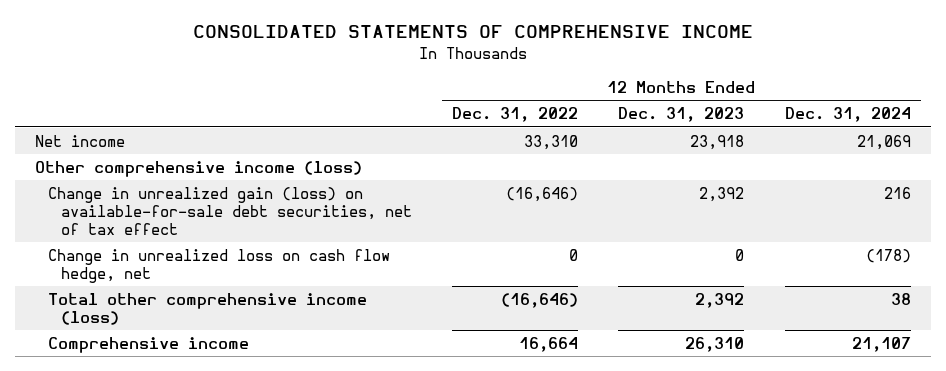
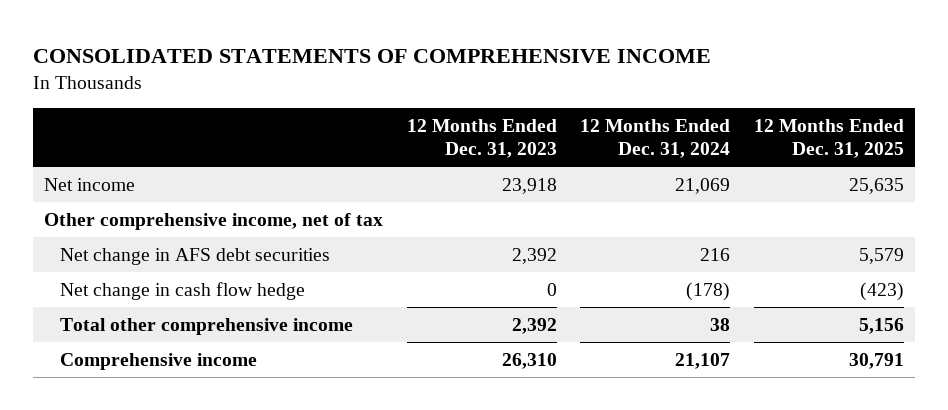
- | 12 Months Ended Dec. 31, 2022 | 12 Months Ended Dec. 31, 2023 | 12 Months Ended Dec. 31, 2024
+ | 12 Months Ended Dec. 31, 2023 | 12 Months Ended Dec. 31, 2024 | 12 Months Ended Dec. 31, 2025
- Other comprehensive income (loss)
- Change in unrealized gain (loss) on available-for-sale debt securities, net of tax effect | (16,646) | 2,392 | 216
- Change in unrealized loss on cash flow hedge, net | 0 | 0 | (178)
- Total other comprehensive income (loss) | (16,646) | 2,392 | 38
+ Other comprehensive income, net of tax
+ Net change in AFS debt securities | 2,392 | 216 | 5,579
+ Net change in cash flow hedge | 0 | (178) | (423)
+ Total other comprehensive income | 2,392 | 38 | 5,156

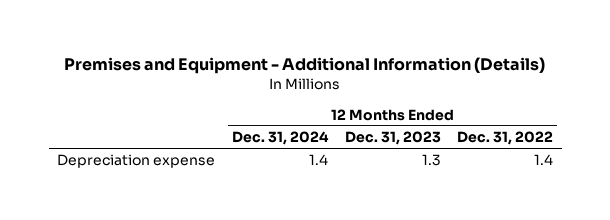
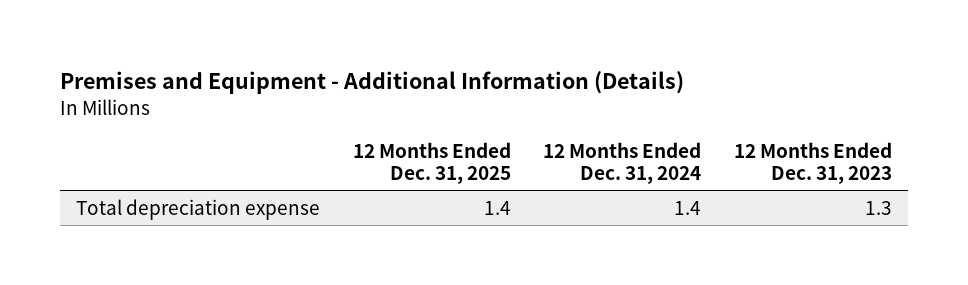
- | 12 Months Ended Dec. 31, 2024 | 12 Months Ended Dec. 31, 2023 | 12 Months Ended Dec. 31, 2022
+ | 12 Months Ended Dec. 31, 2025 | 12 Months Ended Dec. 31, 2024 | 12 Months Ended Dec. 31, 2023
- Depreciation expense | 1.4 | 1.3 | 1.4
+ Total depreciation expense | 1.4 | 1.4 | 1.3

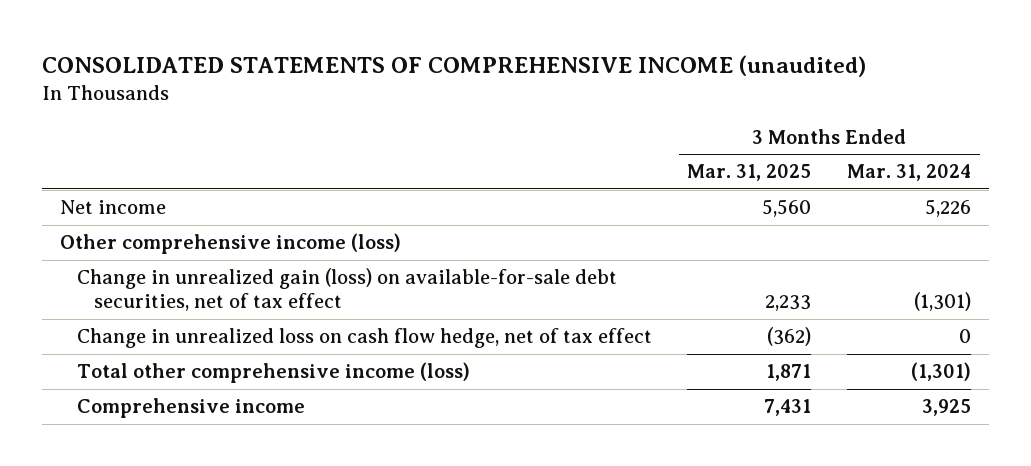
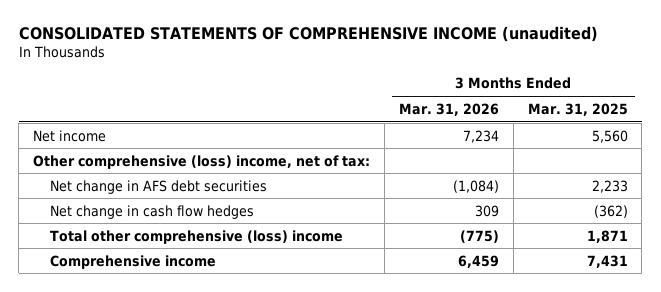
- | 3 Months Ended Mar. 31, 2025 | 3 Months Ended Mar. 31, 2024
+ | 3 Months Ended Mar. 31, 2026 | 3 Months Ended Mar. 31, 2025
- Other comprehensive income (loss)
- Change in unrealized gain (loss) on available-for-sale debt securities, net of tax effect | 2,233 | (1,301)
- Change in unrealized loss on cash flow hedge, net of tax effect | (362) | 0
- Total other comprehensive income (loss) | 1,871 | (1,301)
+ Other comprehensive (loss) income, net of tax:
+ Net change in AFS debt securities | (1,084) | 2,233
+ Net change in cash flow hedges | 309 | (362)
+ Total other comprehensive (loss) income | (775) | 1,871

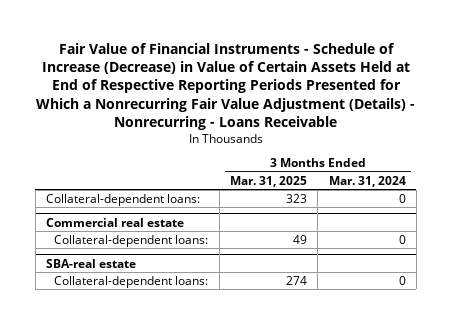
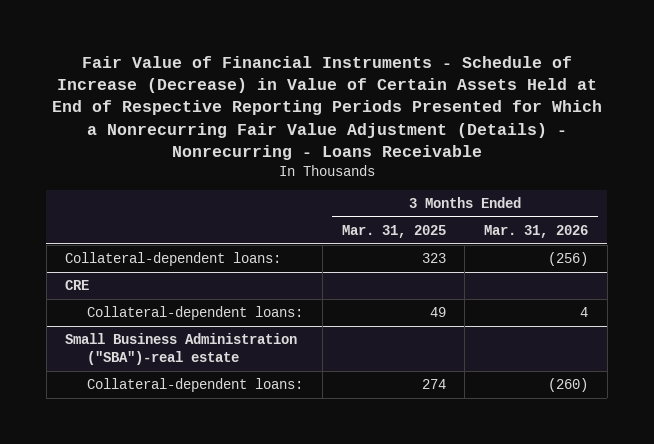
- | 3 Months Ended Mar. 31, 2025 | 3 Months Ended Mar. 31, 2024
+ | 3 Months Ended Mar. 31, 2025 | 3 Months Ended Mar. 31, 2026
- Commercial real estate
+ CRE
- SBA-real estate
+ Small Business Administration ("SBA")-real estate

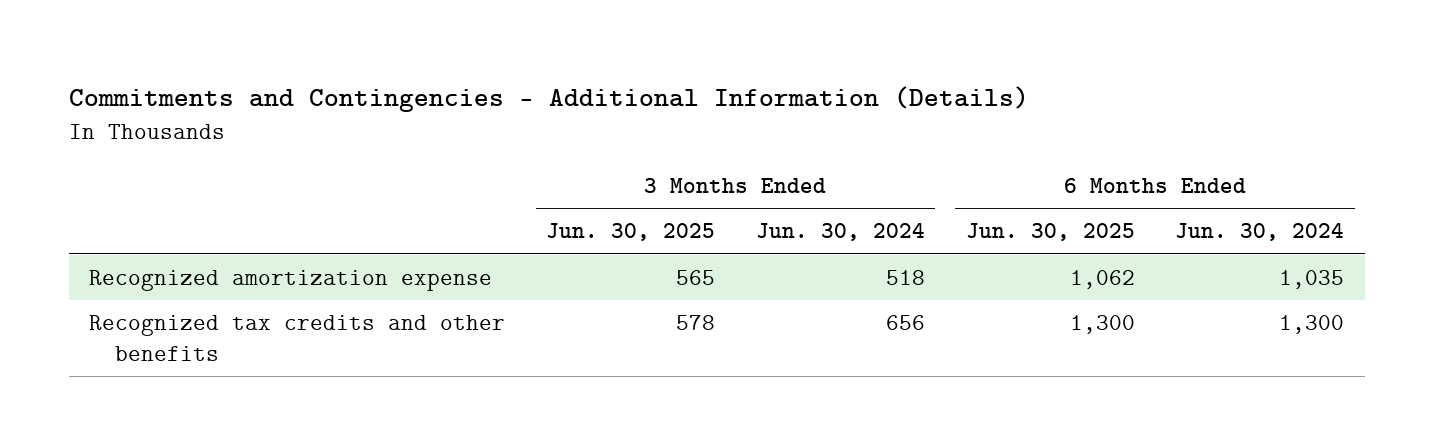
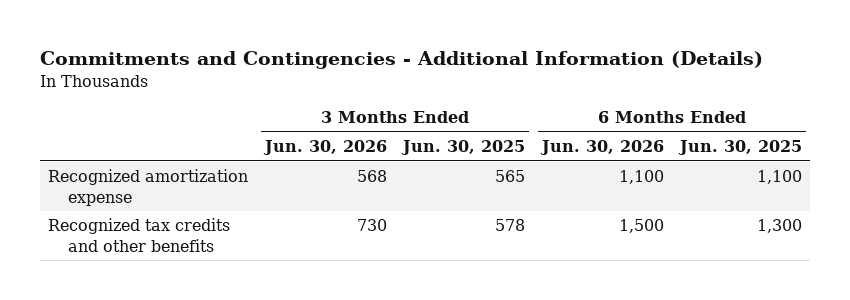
- | 3 Months Ended Jun. 30, 2025 | 3 Months Ended Jun. 30, 2024 | 6 Months Ended Jun. 30, 2025 | 6 Months Ended Jun. 30, 2024
+ | 3 Months Ended Jun. 30, 2026 | 3 Months Ended Jun. 30, 2025 | 6 Months Ended Jun. 30, 2026 | 6 Months Ended Jun. 30, 2025
- Recognized amortization expense | 565 | 518 | 1,062 | 1,035
+ Recognized amortization expense | 568 | 565 | 1,100 | 1,100

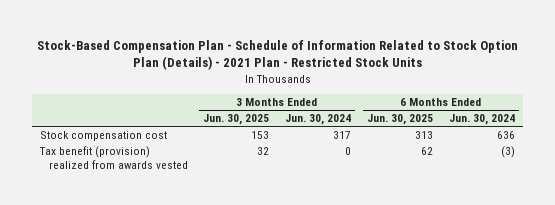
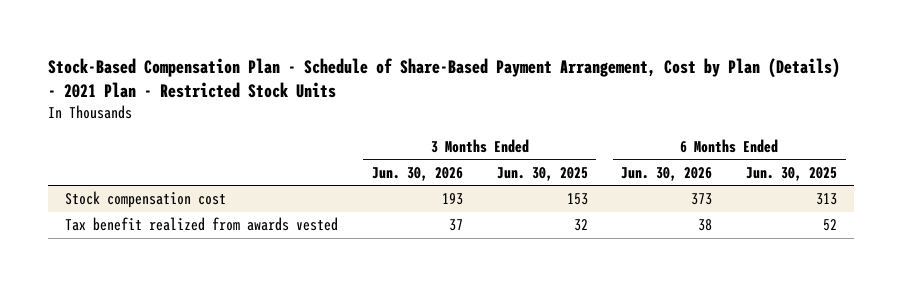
- Stock-Based Compensation Plan - Schedule of Information Related to Stock Option Plan (Details) - 2021 Plan - Restricted Stock Units
+ Stock-Based Compensation Plan - Schedule of Share-Based Payment Arrangement, Cost by Plan (Details) - 2021 Plan - Restricted Stock Units
- | 3 Months Ended Jun. 30, 2025 | 3 Months Ended Jun. 30, 2024 | 6 Months Ended Jun. 30, 2025 | 6 Months Ended Jun. 30, 2024
+ | 3 Months Ended Jun. 30, 2026 | 3 Months Ended Jun. 30, 2025 | 6 Months Ended Jun. 30, 2026 | 6 Months Ended Jun. 30, 2025
- Tax benefit (provision) realized from awards vested | 32 | 0 | 62 | (3)
+ Tax benefit realized from awards vested | 37 | 32 | 38 | 52

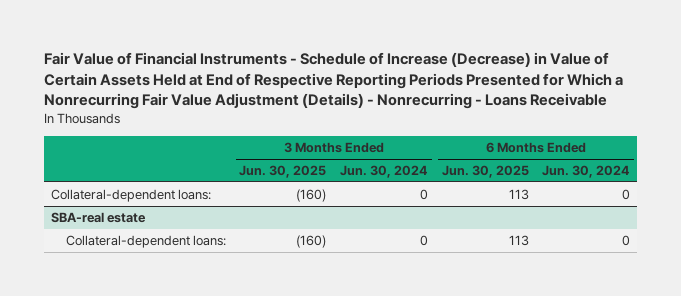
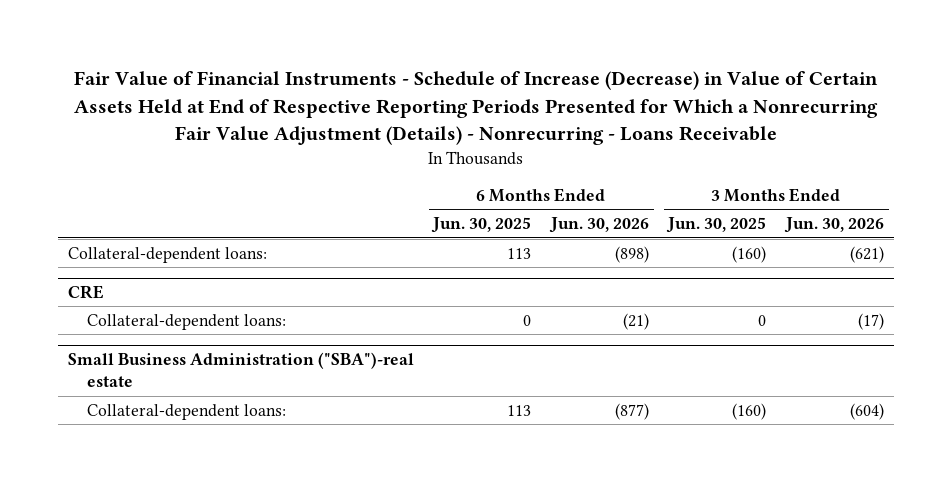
- | 3 Months Ended Jun. 30, 2025 | 3 Months Ended Jun. 30, 2024 | 6 Months Ended Jun. 30, 2025 | 6 Months Ended Jun. 30, 2024
+ | 6 Months Ended Jun. 30, 2025 | 6 Months Ended Jun. 30, 2026 | 3 Months Ended Jun. 30, 2025 | 3 Months Ended Jun. 30, 2026
- SBA-real estate
+ CRE
+ Collateral-dependent loans: | 0 | (21) | 0 | (17)
+ Small Business Administration ("SBA")-real estate

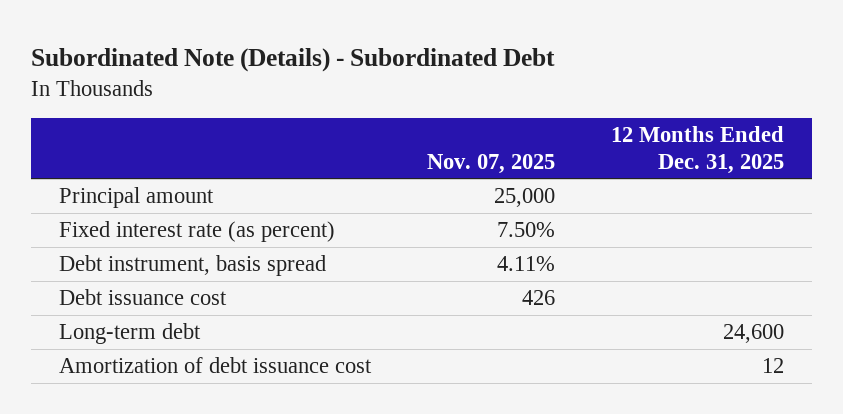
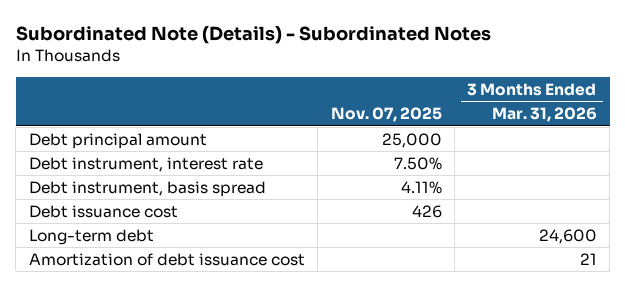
- Subordinated Note (Details) - Subordinated Debt
+ Subordinated Note (Details) - Subordinated Notes
- | Nov. 07, 2025 | 12 Months Ended Dec. 31, 2025
+ | Nov. 07, 2025 | 3 Months Ended Mar. 31, 2026
- Principal amount | 25,000 |
- Fixed interest rate (as percent) | 7.50% |
+ Debt principal amount | 25,000 |
+ Debt instrument, interest rate | 7.50% |

